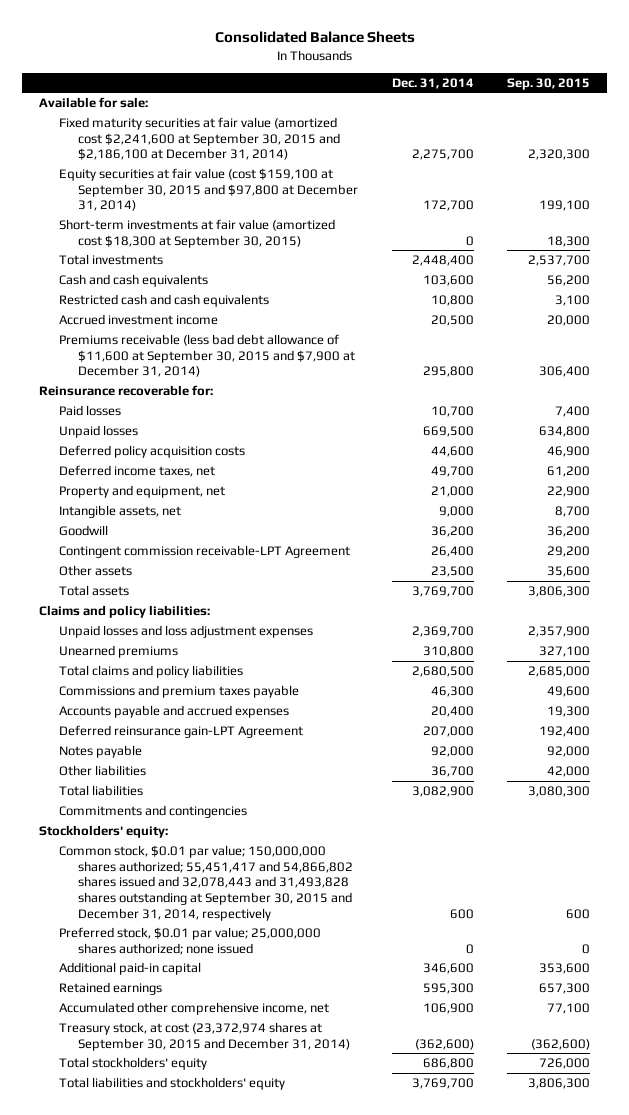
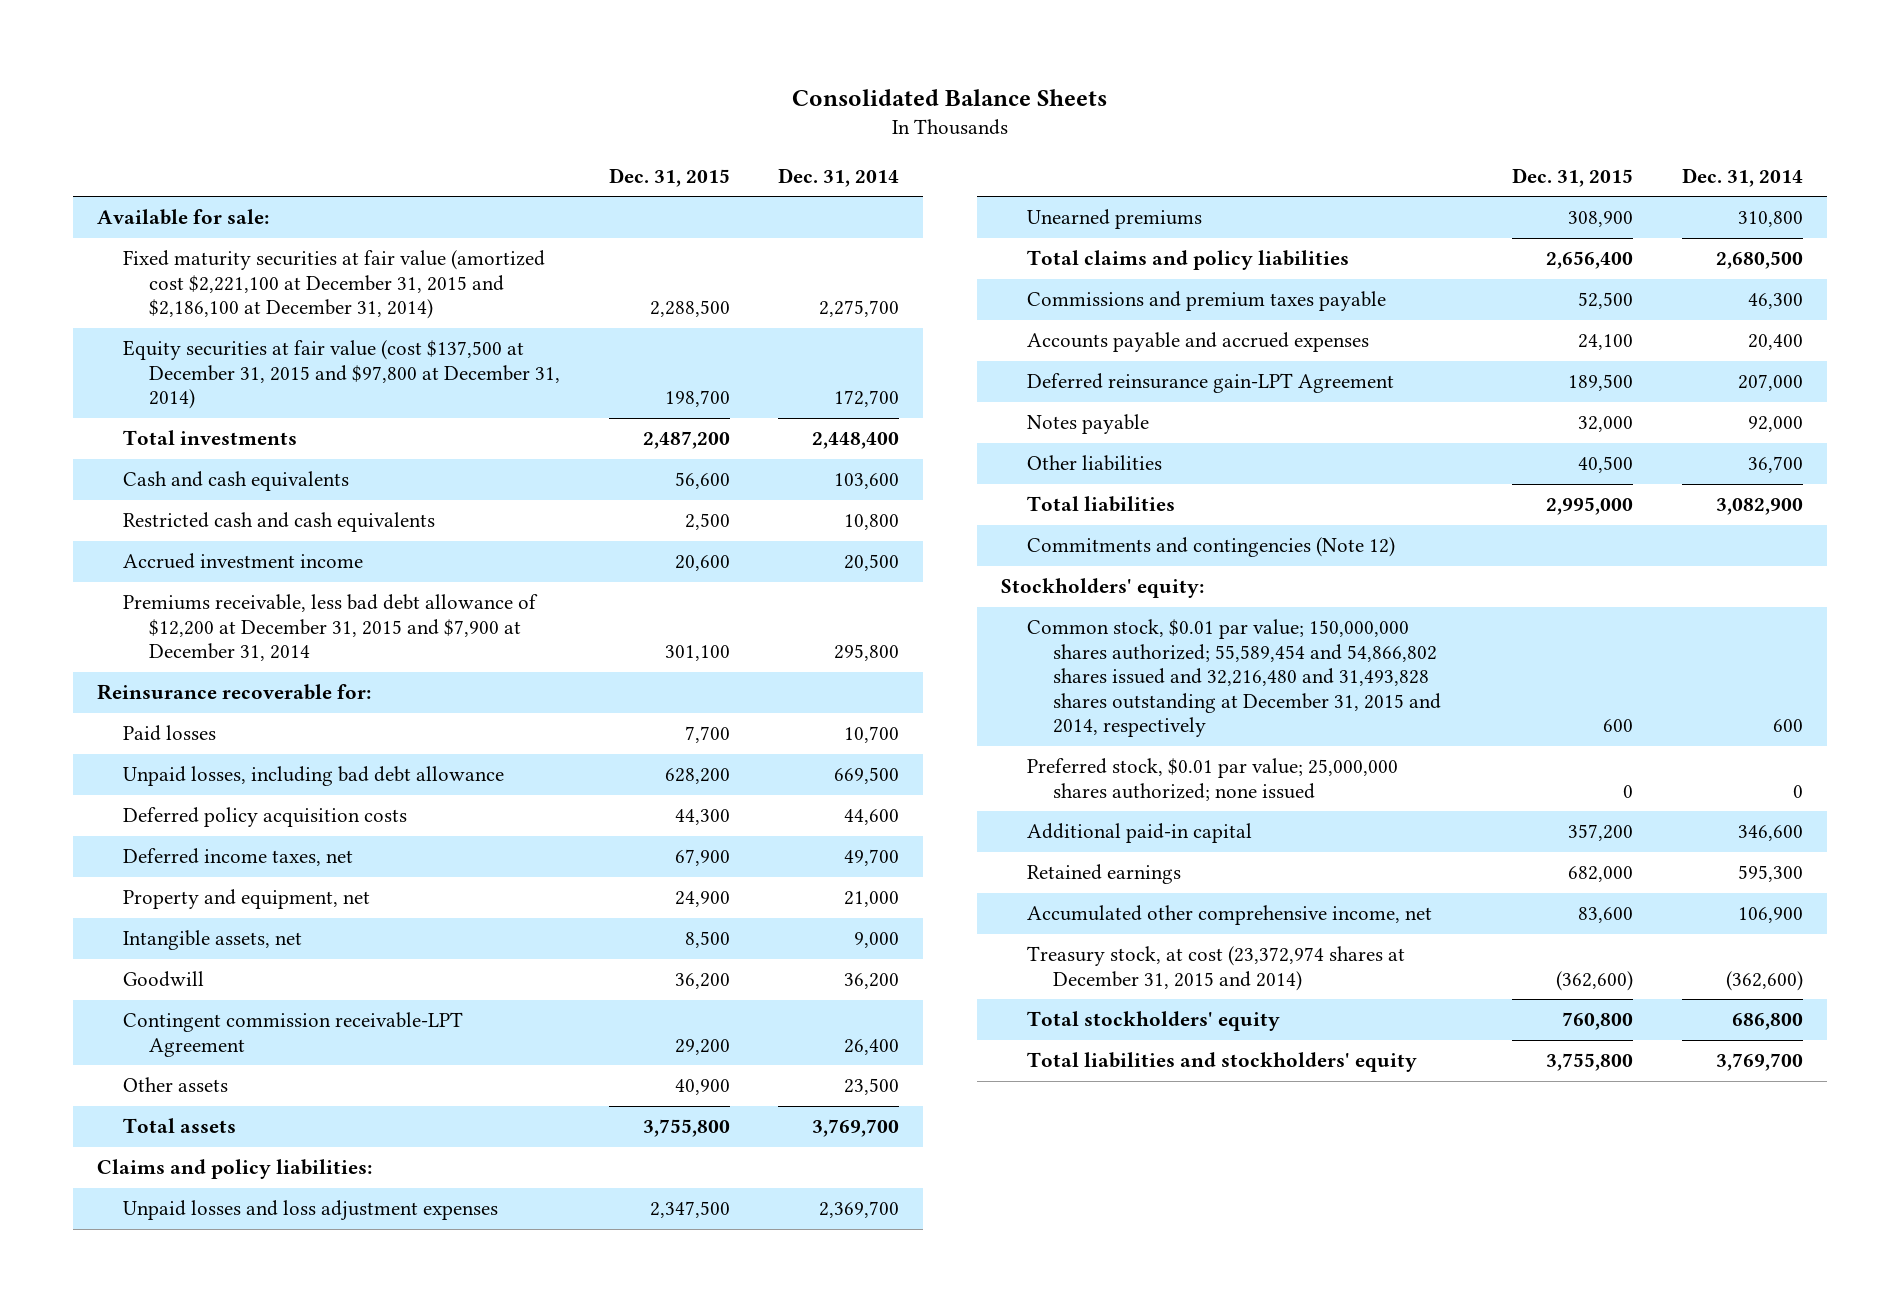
- | Dec. 31, 2014 | Sep. 30, 2015
+ | Dec. 31, 2015 | Dec. 31, 2014
- Fixed maturity securities at fair value (amortized cost $2,241,600 at September 30, 2015 and $2,186,100 at December 31, 2014) | 2,275,700 | 2,320,300
- Equity securities at fair value (cost $159,100 at September 30, 2015 and $97,800 at December 31, 2014) | 172,700 | 199,100
- Short-term investments at fair value (amortized cost $18,300 at September 30, 2015) | 0 | 18,300
+ Fixed maturity securities at fair value (amortized cost $2,221,100 at December 31, 2015 and $2,186,100 at December 31, 2014) | 2,288,500 | 2,275,700
+ Equity securities at fair value (cost $137,500 at December 31, 2015 and $97,800 at December 31, 2014) | 198,700 | 172,700
- Premiums receivable (less bad debt allowance of $11,600 at September 30, 2015 and $7,900 at December 31, 2014) | 295,800 | 306,400
+ Premiums receivable, less bad debt allowance of $12,200 at December 31, 2015 and $7,900 at December 31, 2014 | 301,100 | 295,800
- Unpaid losses | 669,500 | 634,800
+ Unpaid losses, including bad debt allowance | 628,200 | 669,500
- Commitments and contingencies
+ Commitments and contingencies (Note 12)
- Common stock, $0.01 par value; 150,000,000 shares authorized; 55,451,417 and 54,866,802 shares issued and 32,078,443 and 31,493,828 shares outstanding at September 30, 2015 and December 31, 2014, respectively | 600 | 600
+ Common stock, $0.01 par value; 150,000,000 shares authorized; 55,589,454 and 54,866,802 shares issued and 32,216,480 and 31,493,828 shares outstanding at December 31, 2015 and 2014, respectively | 600 | 600
- Treasury stock, at cost (23,372,974 shares at September 30, 2015 and December 31, 2014) | (362,600) | (362,600)
+ Treasury stock, at cost (23,372,974 shares at December 31, 2015 and 2014) | (362,600) | (362,600)

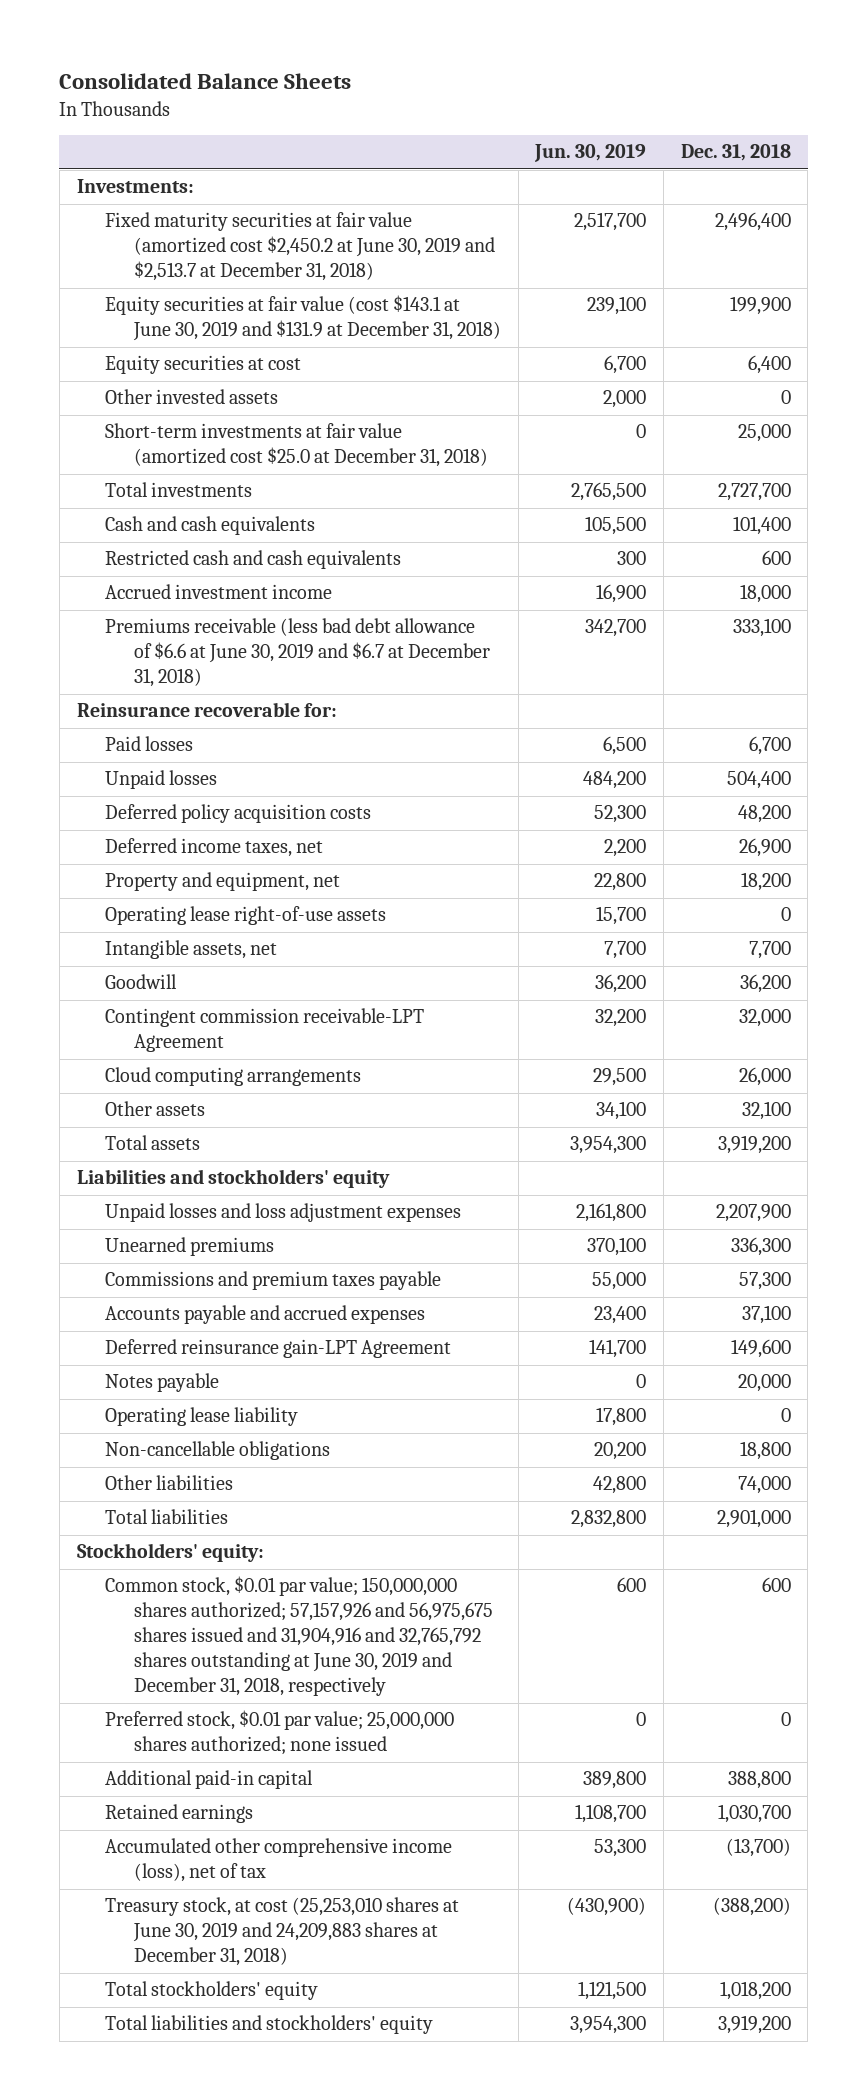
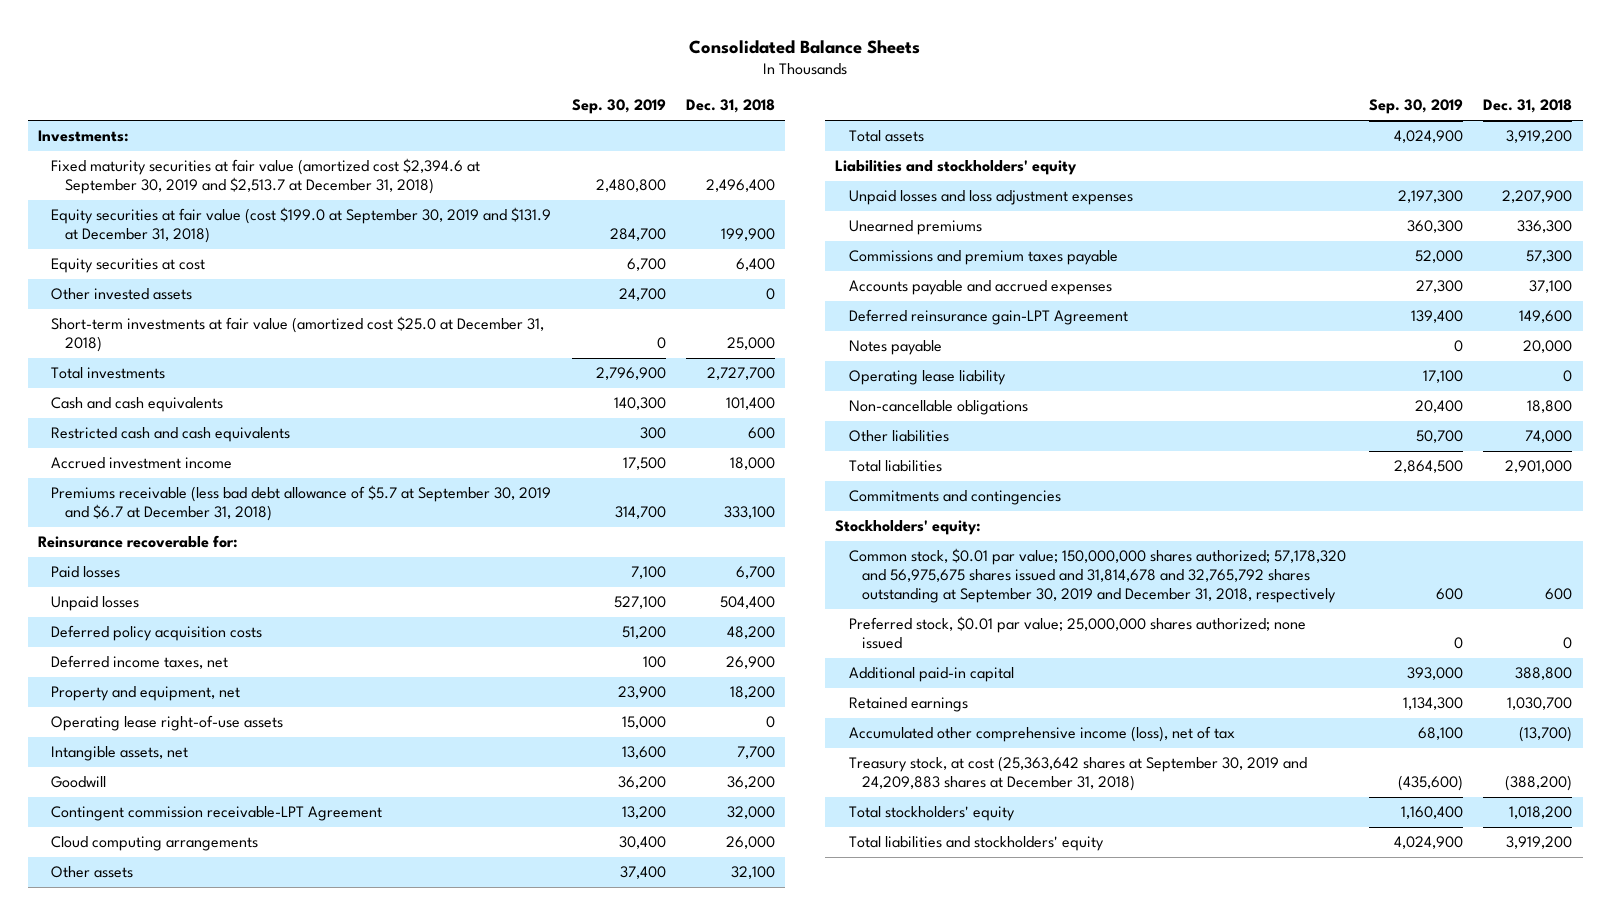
- | Jun. 30, 2019 | Dec. 31, 2018
+ | Sep. 30, 2019 | Dec. 31, 2018
- Fixed maturity securities at fair value (amortized cost $2,450.2 at June 30, 2019 and $2,513.7 at December 31, 2018) | 2,517,700 | 2,496,400
- Equity securities at fair value (cost $143.1 at June 30, 2019 and $131.9 at December 31, 2018) | 239,100 | 199,900
+ Fixed maturity securities at fair value (amortized cost $2,394.6 at September 30, 2019 and $2,513.7 at December 31, 2018) | 2,480,800 | 2,496,400
+ Equity securities at fair value (cost $199.0 at September 30, 2019 and $131.9 at December 31, 2018) | 284,700 | 199,900
- Premiums receivable (less bad debt allowance of $6.6 at June 30, 2019 and $6.7 at December 31, 2018) | 342,700 | 333,100
+ Premiums receivable (less bad debt allowance of $5.7 at September 30, 2019 and $6.7 at December 31, 2018) | 314,700 | 333,100
+ Commitments and contingencies
- Common stock, $0.01 par value; 150,000,000 shares authorized; 57,157,926 and 56,975,675 shares issued and 31,904,916 and 32,765,792 shares outstanding at June 30, 2019 and December 31, 2018, respectively | 600 | 600
+ Common stock, $0.01 par value; 150,000,000 shares authorized; 57,178,320 and 56,975,675 shares issued and 31,814,678 and 32,765,792 shares outstanding at September 30, 2019 and December 31, 2018, respectively | 600 | 600
- Treasury stock, at cost (25,253,010 shares at June 30, 2019 and 24,209,883 shares at December 31, 2018) | (430,900) | (388,200)
+ Treasury stock, at cost (25,363,642 shares at September 30, 2019 and 24,209,883 shares at December 31, 2018) | (435,600) | (388,200)

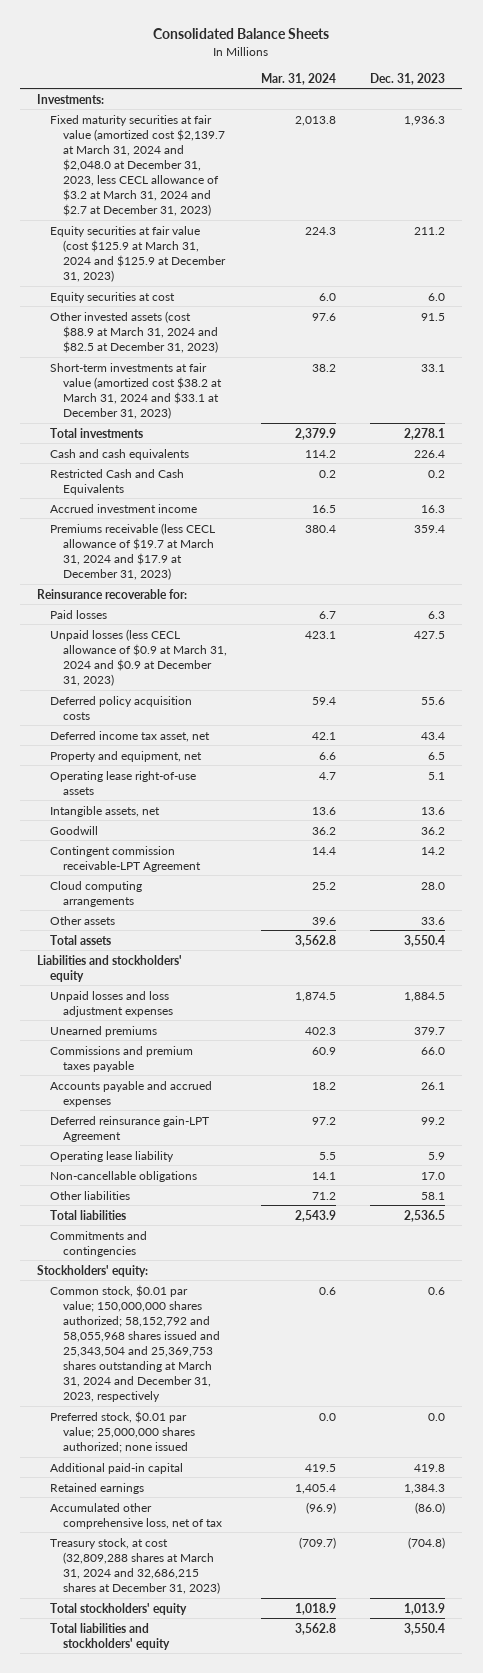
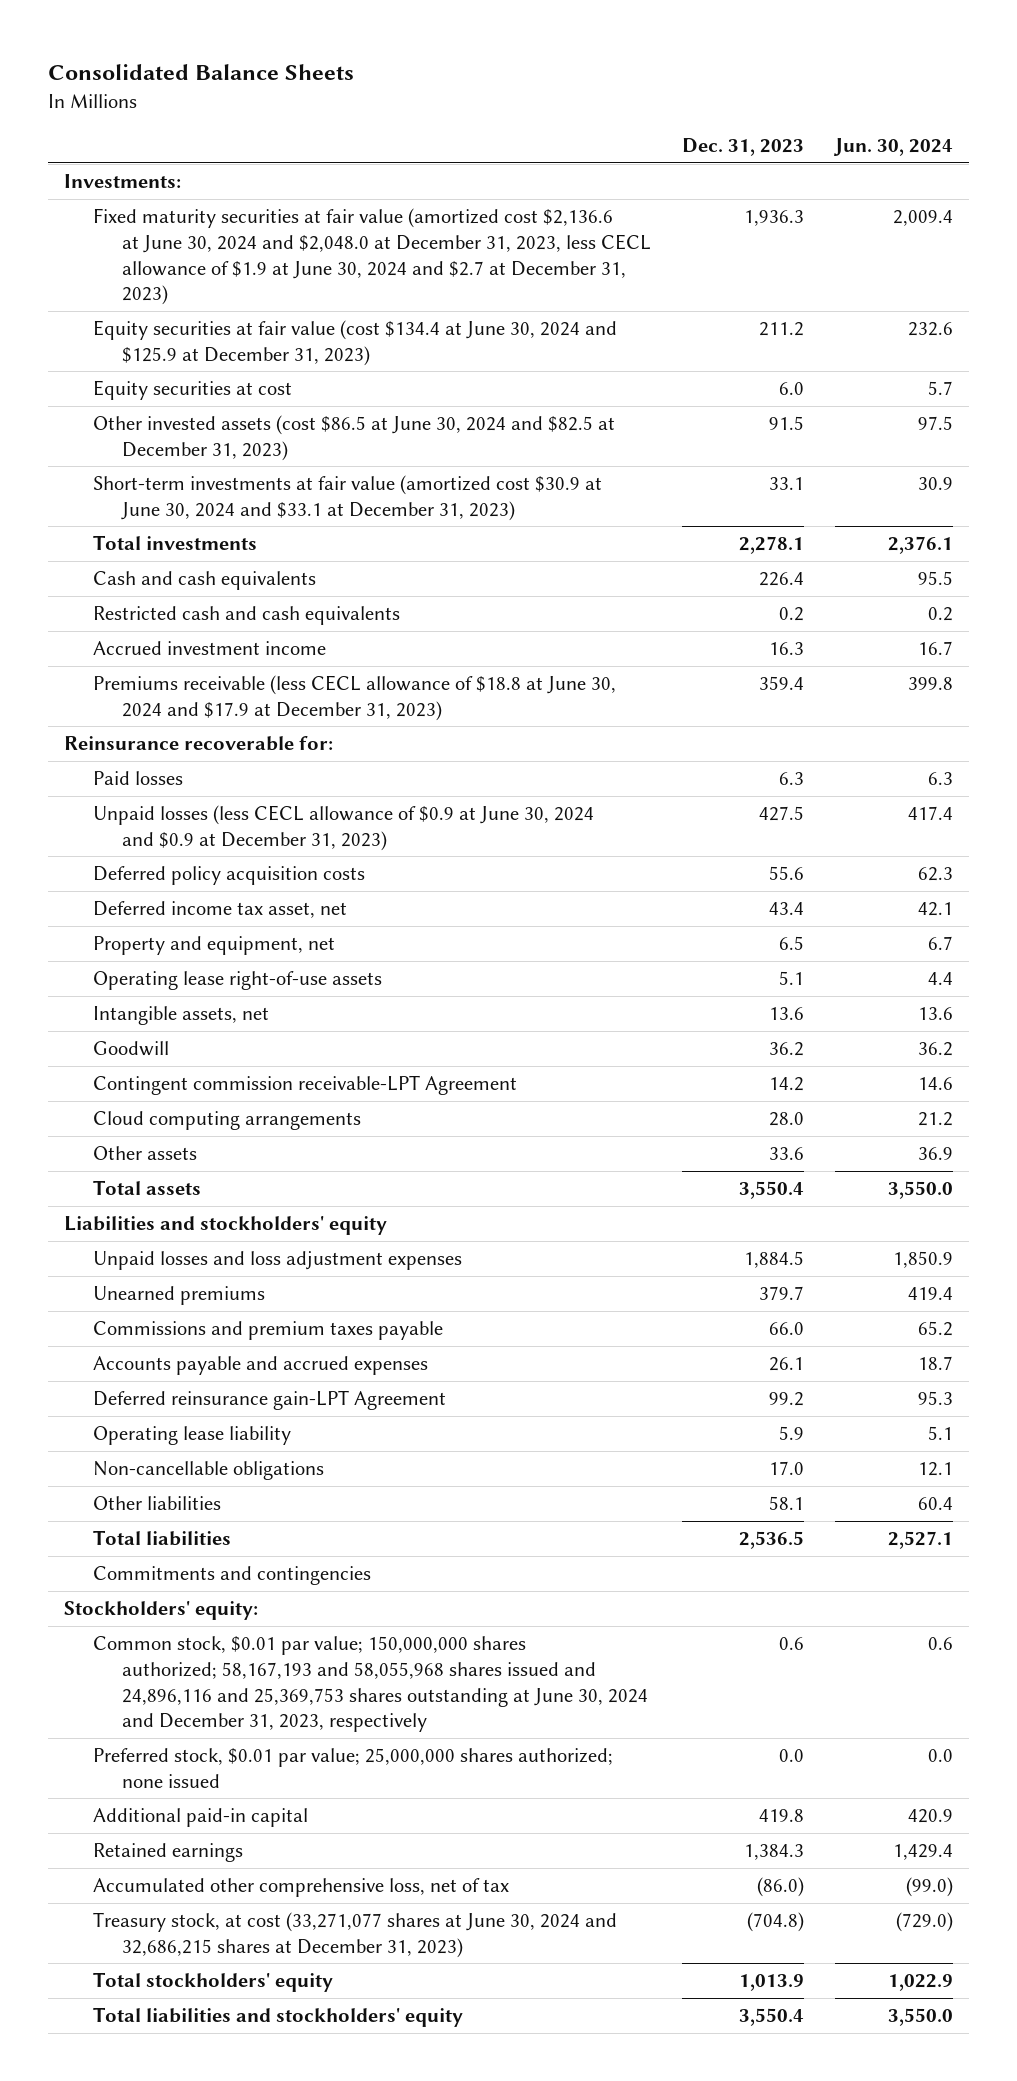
- | Mar. 31, 2024 | Dec. 31, 2023
+ | Dec. 31, 2023 | Jun. 30, 2024
- Fixed maturity securities at fair value (amortized cost $2,139.7 at March 31, 2024 and $2,048.0 at December 31, 2023, less CECL allowance of $3.2 at March 31, 2024 and $2.7 at December 31, 2023) | 2,013.8 | 1,936.3
- Equity securities at fair value (cost $125.9 at March 31, 2024 and $125.9 at December 31, 2023) | 224.3 | 211.2
+ Fixed maturity securities at fair value (amortized cost $2,136.6 at June 30, 2024 and $2,048.0 at December 31, 2023, less CECL allowance of $1.9 at June 30, 2024 and $2.7 at December 31, 2023) | 1,936.3 | 2,009.4
+ Equity securities at fair value (cost $134.4 at June 30, 2024 and $125.9 at December 31, 2023) | 211.2 | 232.6
- Other invested assets (cost $88.9 at March 31, 2024 and $82.5 at December 31, 2023) | 97.6 | 91.5
- Short-term investments at fair value (amortized cost $38.2 at March 31, 2024 and $33.1 at December 31, 2023) | 38.2 | 33.1
+ Other invested assets (cost $86.5 at June 30, 2024 and $82.5 at December 31, 2023) | 91.5 | 97.5
+ Short-term investments at fair value (amortized cost $30.9 at June 30, 2024 and $33.1 at December 31, 2023) | 33.1 | 30.9
- Restricted Cash and Cash Equivalents | 0.2 | 0.2
+ Restricted cash and cash equivalents | 0.2 | 0.2
- Premiums receivable (less CECL allowance of $19.7 at March 31, 2024 and $17.9 at December 31, 2023) | 380.4 | 359.4
+ Premiums receivable (less CECL allowance of $18.8 at June 30, 2024 and $17.9 at December 31, 2023) | 359.4 | 399.8
- Unpaid losses (less CECL allowance of $0.9 at March 31, 2024 and $0.9 at December 31, 2023) | 423.1 | 427.5
+ Unpaid losses (less CECL allowance of $0.9 at June 30, 2024 and $0.9 at December 31, 2023) | 427.5 | 417.4
- Common stock, $0.01 par value; 150,000,000 shares authorized; 58,152,792 and 58,055,968 shares issued and 25,343,504 and 25,369,753 shares outstanding at March 31, 2024 and December 31, 2023, respectively | 0.6 | 0.6
+ Common stock, $0.01 par value; 150,000,000 shares authorized; 58,167,193 and 58,055,968 shares issued and 24,896,116 and 25,369,753 shares outstanding at June 30, 2024 and December 31, 2023, respectively | 0.6 | 0.6
- Treasury stock, at cost (32,809,288 shares at March 31, 2024 and 32,686,215 shares at December 31, 2023) | (709.7) | (704.8)
+ Treasury stock, at cost (33,271,077 shares at June 30, 2024 and 32,686,215 shares at December 31, 2023) | (704.8) | (729.0)

